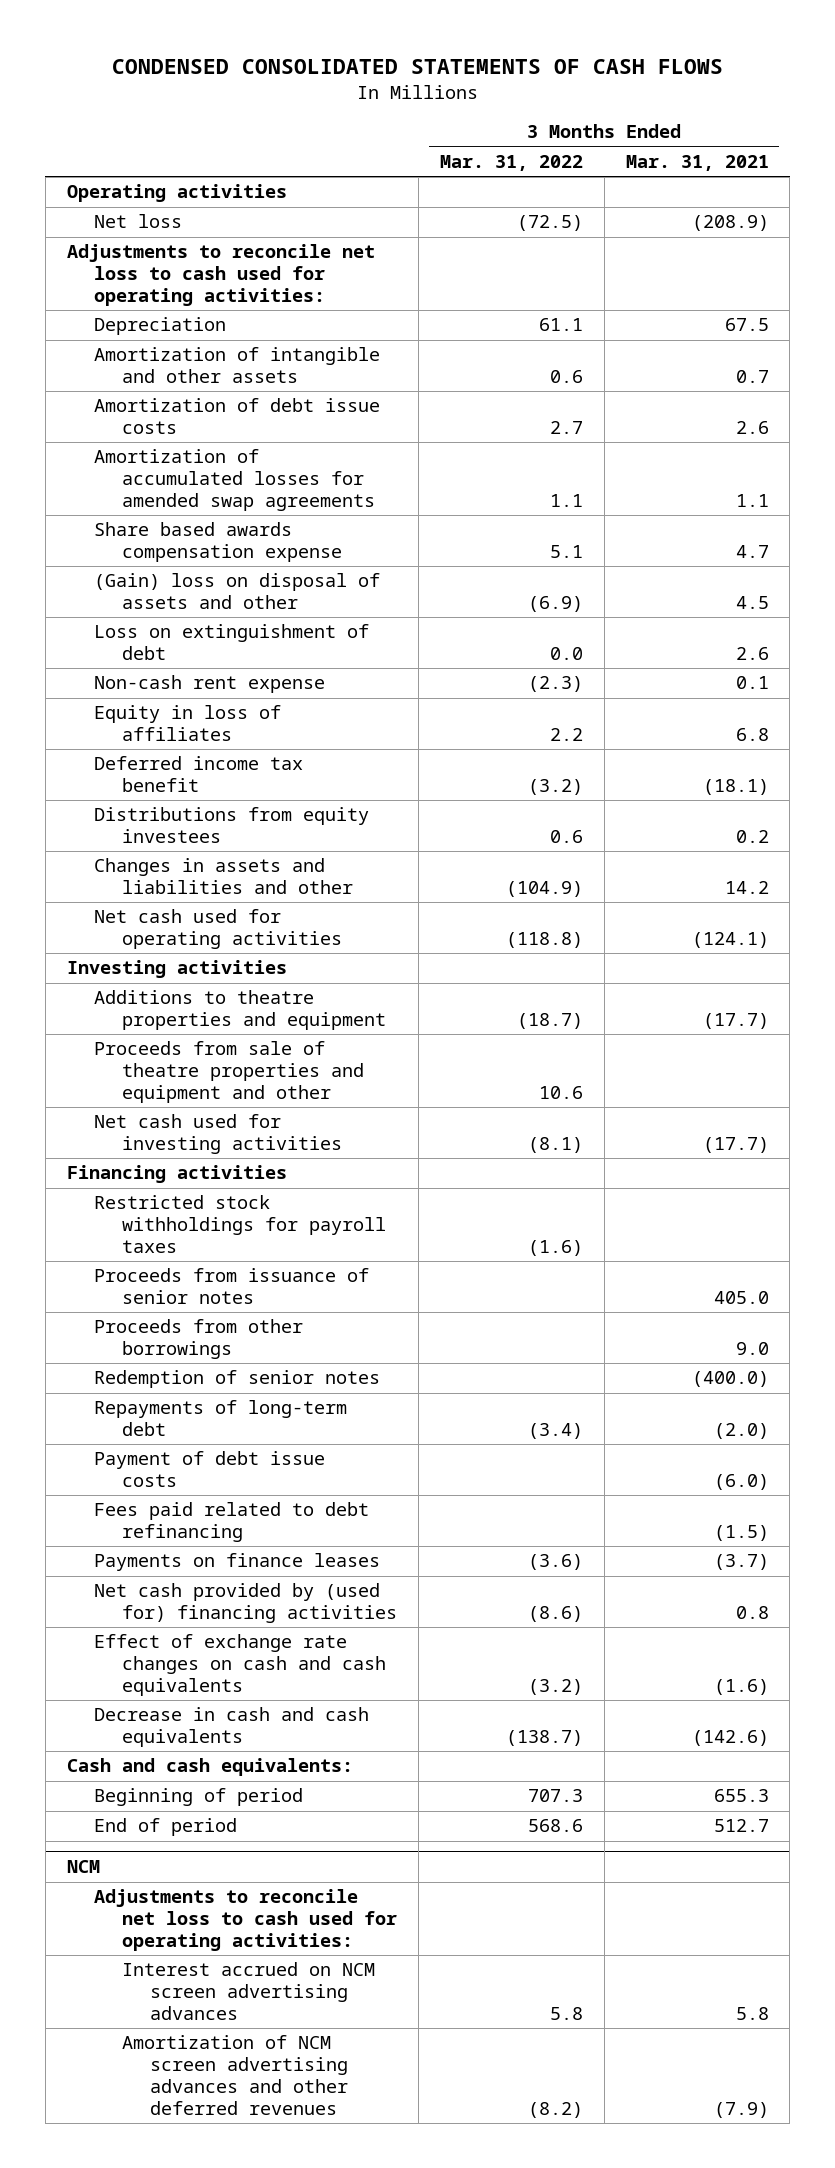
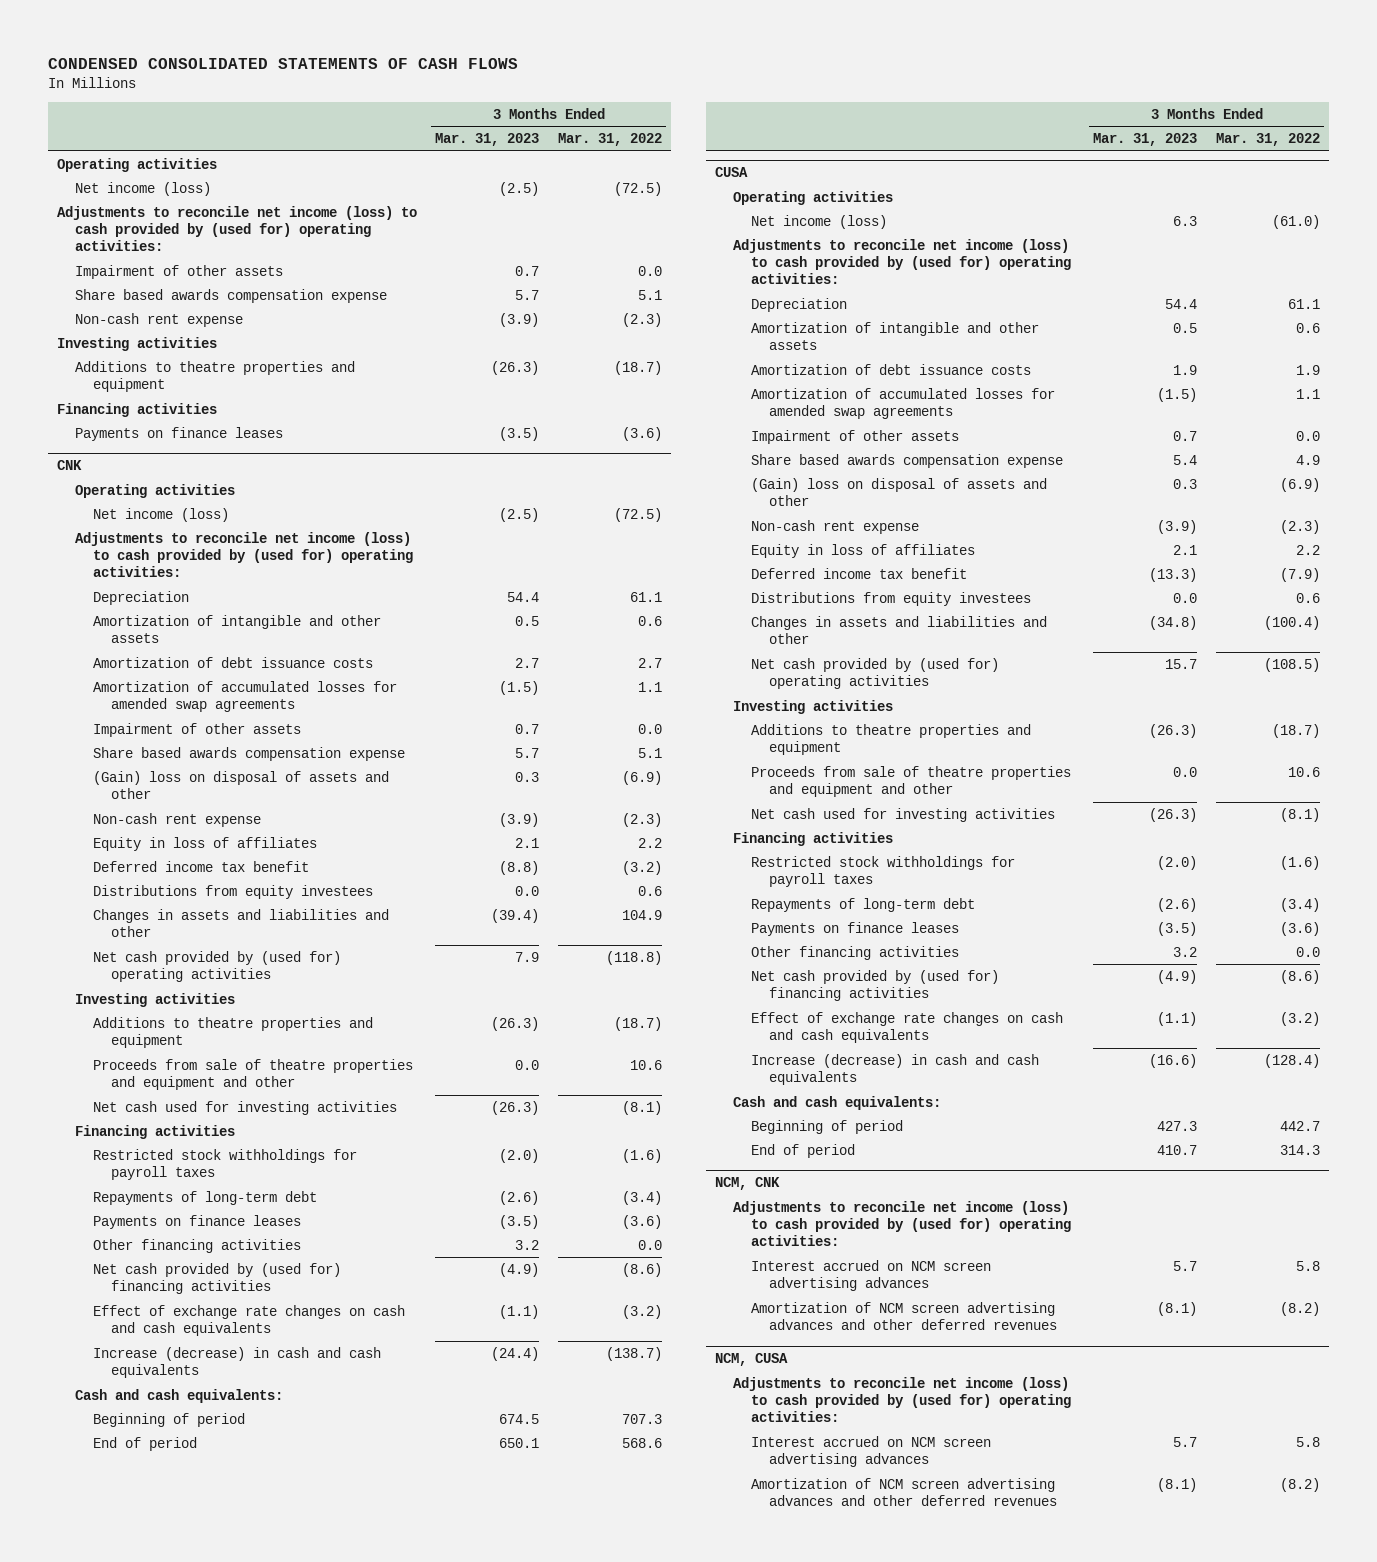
- | 3 Months Ended Mar. 31, 2022 | 3 Months Ended Mar. 31, 2021
+ | 3 Months Ended Mar. 31, 2023 | 3 Months Ended Mar. 31, 2022
- Net loss | (72.5) | (208.9)
- Adjustments to reconcile net loss to cash used for operating activities:
+ Net income (loss) | (2.5) | (72.5)
+ Adjustments to reconcile net income (loss) to cash provided by (used for) operating activities:
+ Impairment of other assets | 0.7 | 0.0
+ Share based awards compensation expense | 5.7 | 5.1
+ Non-cash rent expense | (3.9) | (2.3)
+ Investing activities
+ Additions to theatre properties and equipment | (26.3) | (18.7)
+ Financing activities
+ Payments on finance leases | (3.5) | (3.6)
+ CNK
+ Operating activities
+ Net income (loss) | (2.5) | (72.5)
+ Adjustments to reconcile net income (loss) to cash provided by (used for) operating activities:
- Amortization of debt issue costs | 2.7 | 2.6
+ Amortization of debt issuance costs | 2.7 | 2.7
+ Impairment of other assets | 0.7 | 0.0
- Loss on extinguishment of debt | 0.0 | 2.6
- Changes in assets and liabilities and other | (104.9) | 14.2
- Net cash used for operating activities | (118.8) | (124.1)
+ Changes in assets and liabilities and other | (39.4) | 104.9
+ Net cash provided by (used for) operating activities | 7.9 | (118.8)
- Proceeds from issuance of senior notes | | 405.0
- Proceeds from other borrowings | | 9.0
- Redemption of senior notes | | (400.0)
- Payment of debt issue costs | | (6.0)
- Fees paid related to debt refinancing | | (1.5)
+ Other financing activities | 3.2 | 0.0
- Decrease in cash and cash equivalents | (138.7) | (142.6)
+ Increase (decrease) in cash and cash equivalents | (24.4) | (138.7)
- NCM
- Adjustments to reconcile net loss to cash used for operating activities:
+ CUSA
+ Operating activities
+ Net income (loss) | 6.3 | (61.0)
+ Adjustments to reconcile net income (loss) to cash provided by (used for) operating activities:
+ Depreciation | 54.4 | 61.1
+ Amortization of intangible and other assets | 0.5 | 0.6
+ Amortization of debt issuance costs | 1.9 | 1.9
+ Amortization of accumulated losses for amended swap agreements | (1.5) | 1.1
+ Impairment of other assets | 0.7 | 0.0
+ Share based awards compensation expense | 5.4 | 4.9
+ (Gain) loss on disposal of assets and other | 0.3 | (6.9)
+ Non-cash rent expense | (3.9) | (2.3)
+ Equity in loss of affiliates | 2.1 | 2.2
+ Deferred income tax benefit | (13.3) | (7.9)
+ Distributions from equity investees | 0.0 | 0.6
+ Changes in assets and liabilities and other | (34.8) | (100.4)
+ Net cash provided by (used for) operating activities | 15.7 | (108.5)
+ Investing activities
+ Additions to theatre properties and equipment | (26.3) | (18.7)
+ Proceeds from sale of theatre properties and equipment and other | 0.0 | 10.6
+ Net cash used for investing activities | (26.3) | (8.1)
+ Financing activities
+ Restricted stock withholdings for payroll taxes | (2.0) | (1.6)
+ Repayments of long-term debt | (2.6) | (3.4)
+ Payments on finance leases | (3.5) | (3.6)
+ Other financing activities | 3.2 | 0.0
+ Net cash provided by (used for) financing activities | (4.9) | (8.6)
+ Effect of exchange rate changes on cash and cash equivalents | (1.1) | (3.2)
+ Increase (decrease) in cash and cash equivalents | (16.6) | (128.4)
+ Cash and cash equivalents:
+ Beginning of period | 427.3 | 442.7
+ End of period | 410.7 | 314.3
+ NCM, CNK
+ Adjustments to reconcile net income (loss) to cash provided by (used for) operating activities:
+ NCM, CUSA
+ Adjustments to reconcile net income (loss) to cash provided by (used for) operating activities:
+ Interest accrued on NCM screen advertising advances | 5.7 | 5.8
+ Amortization of NCM screen advertising advances and other deferred revenues | (8.1) | (8.2)

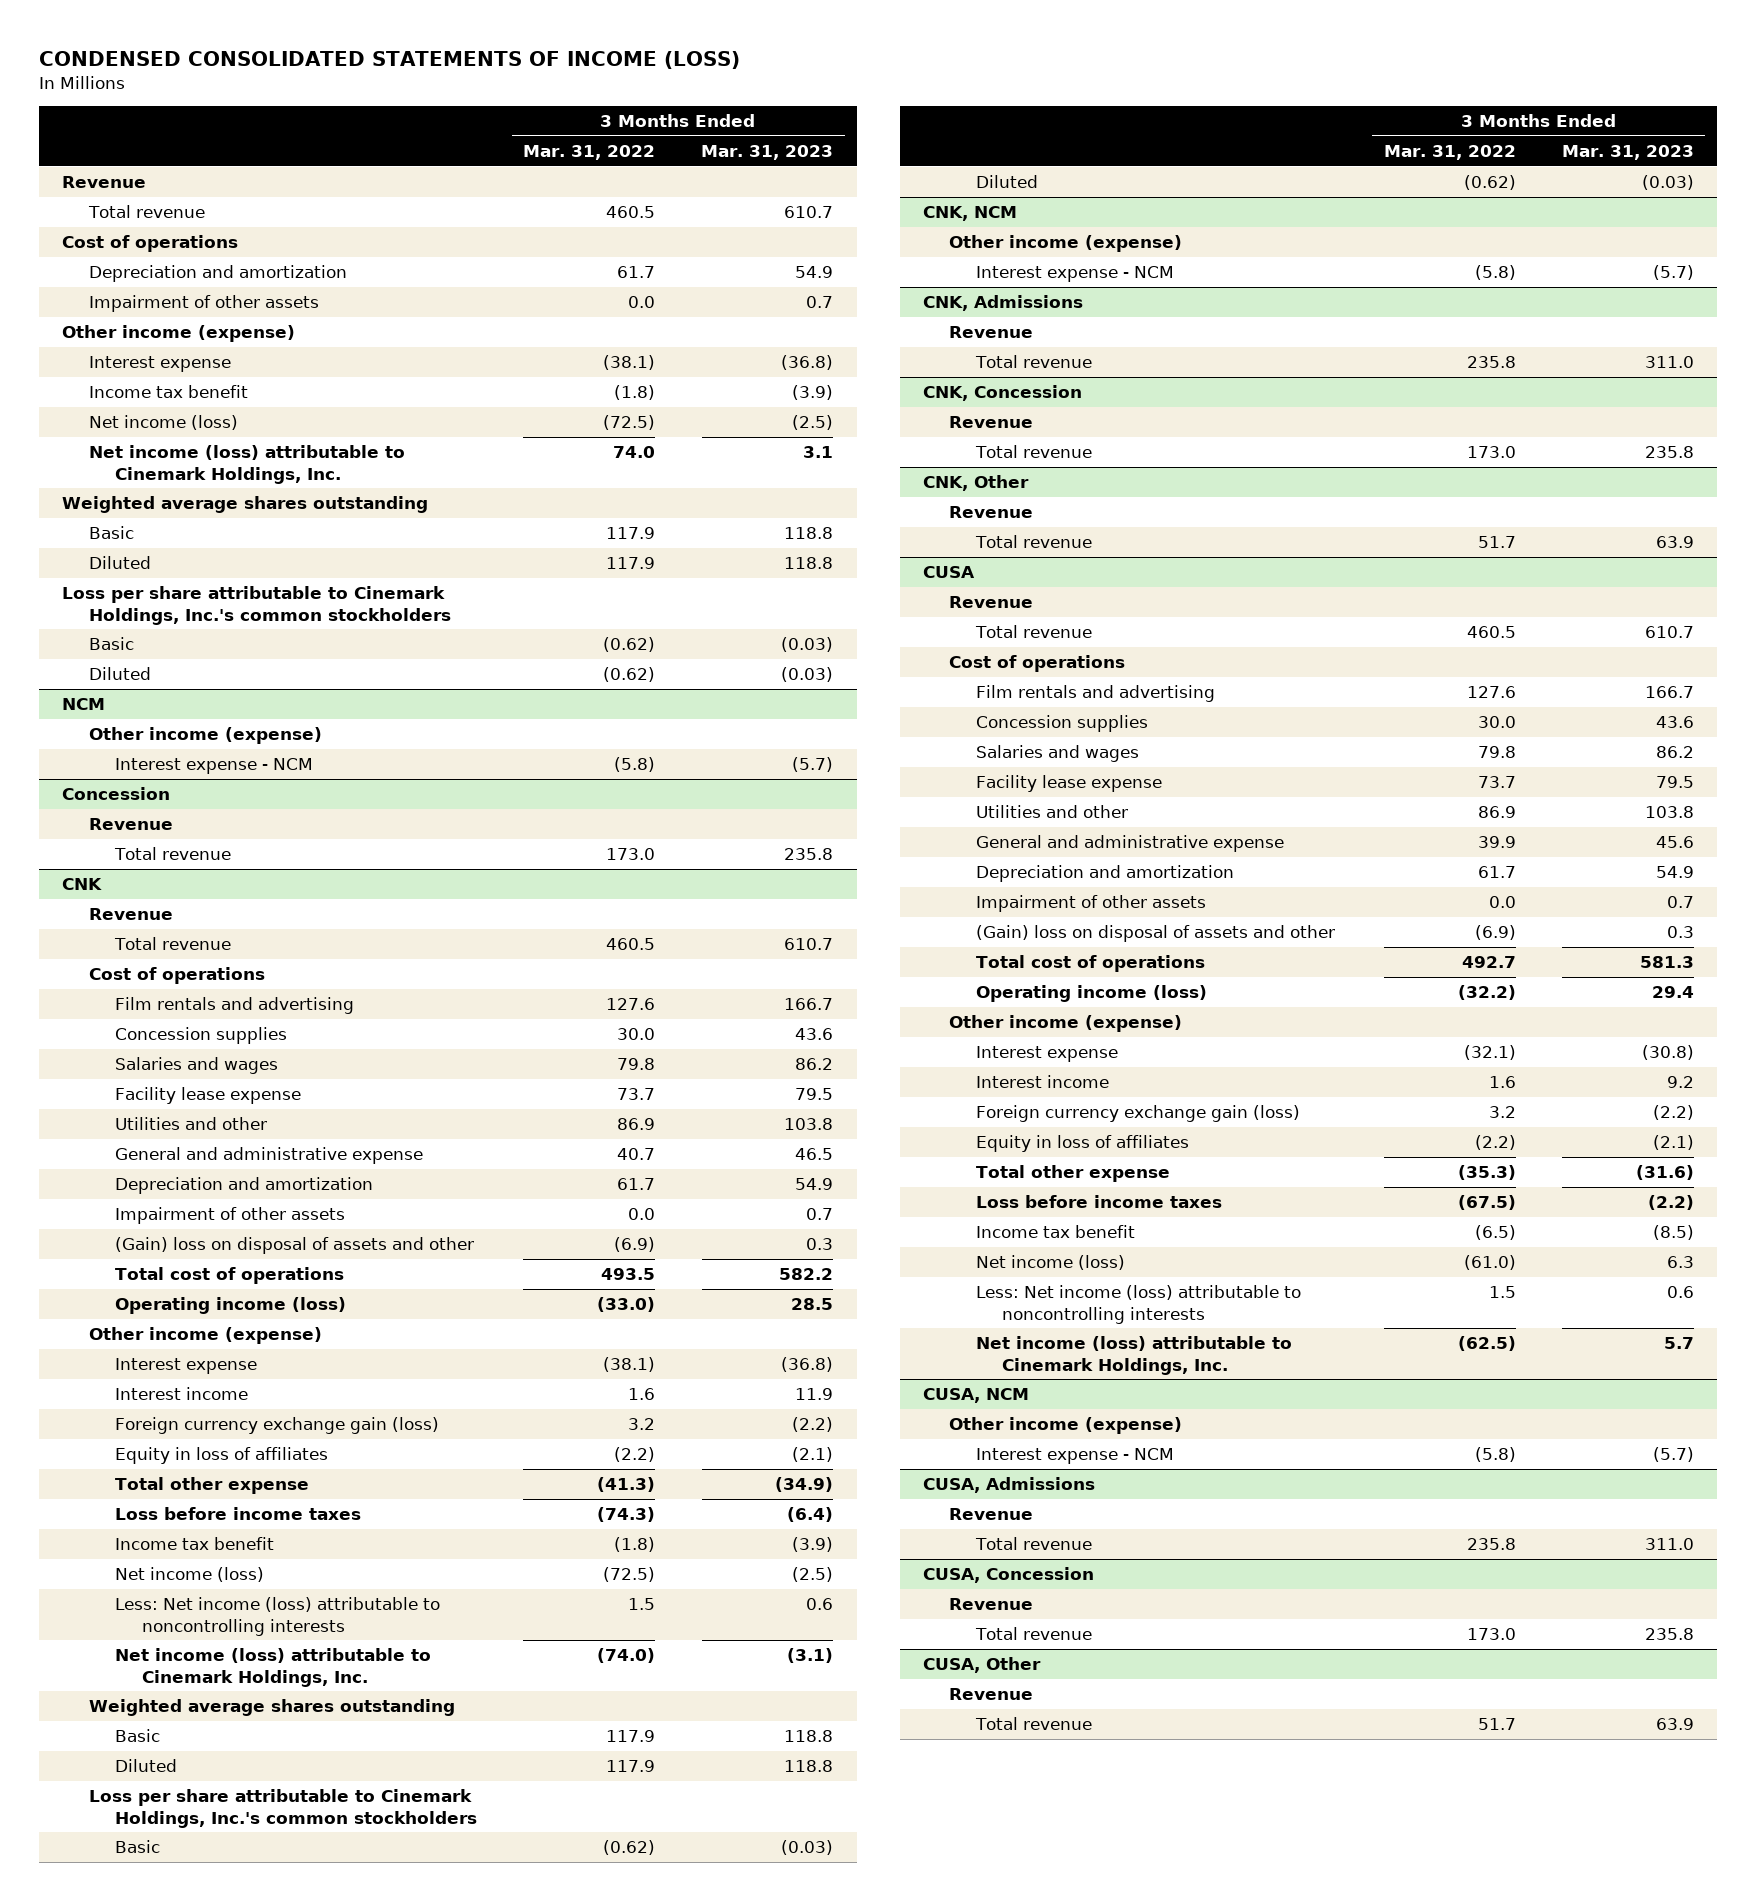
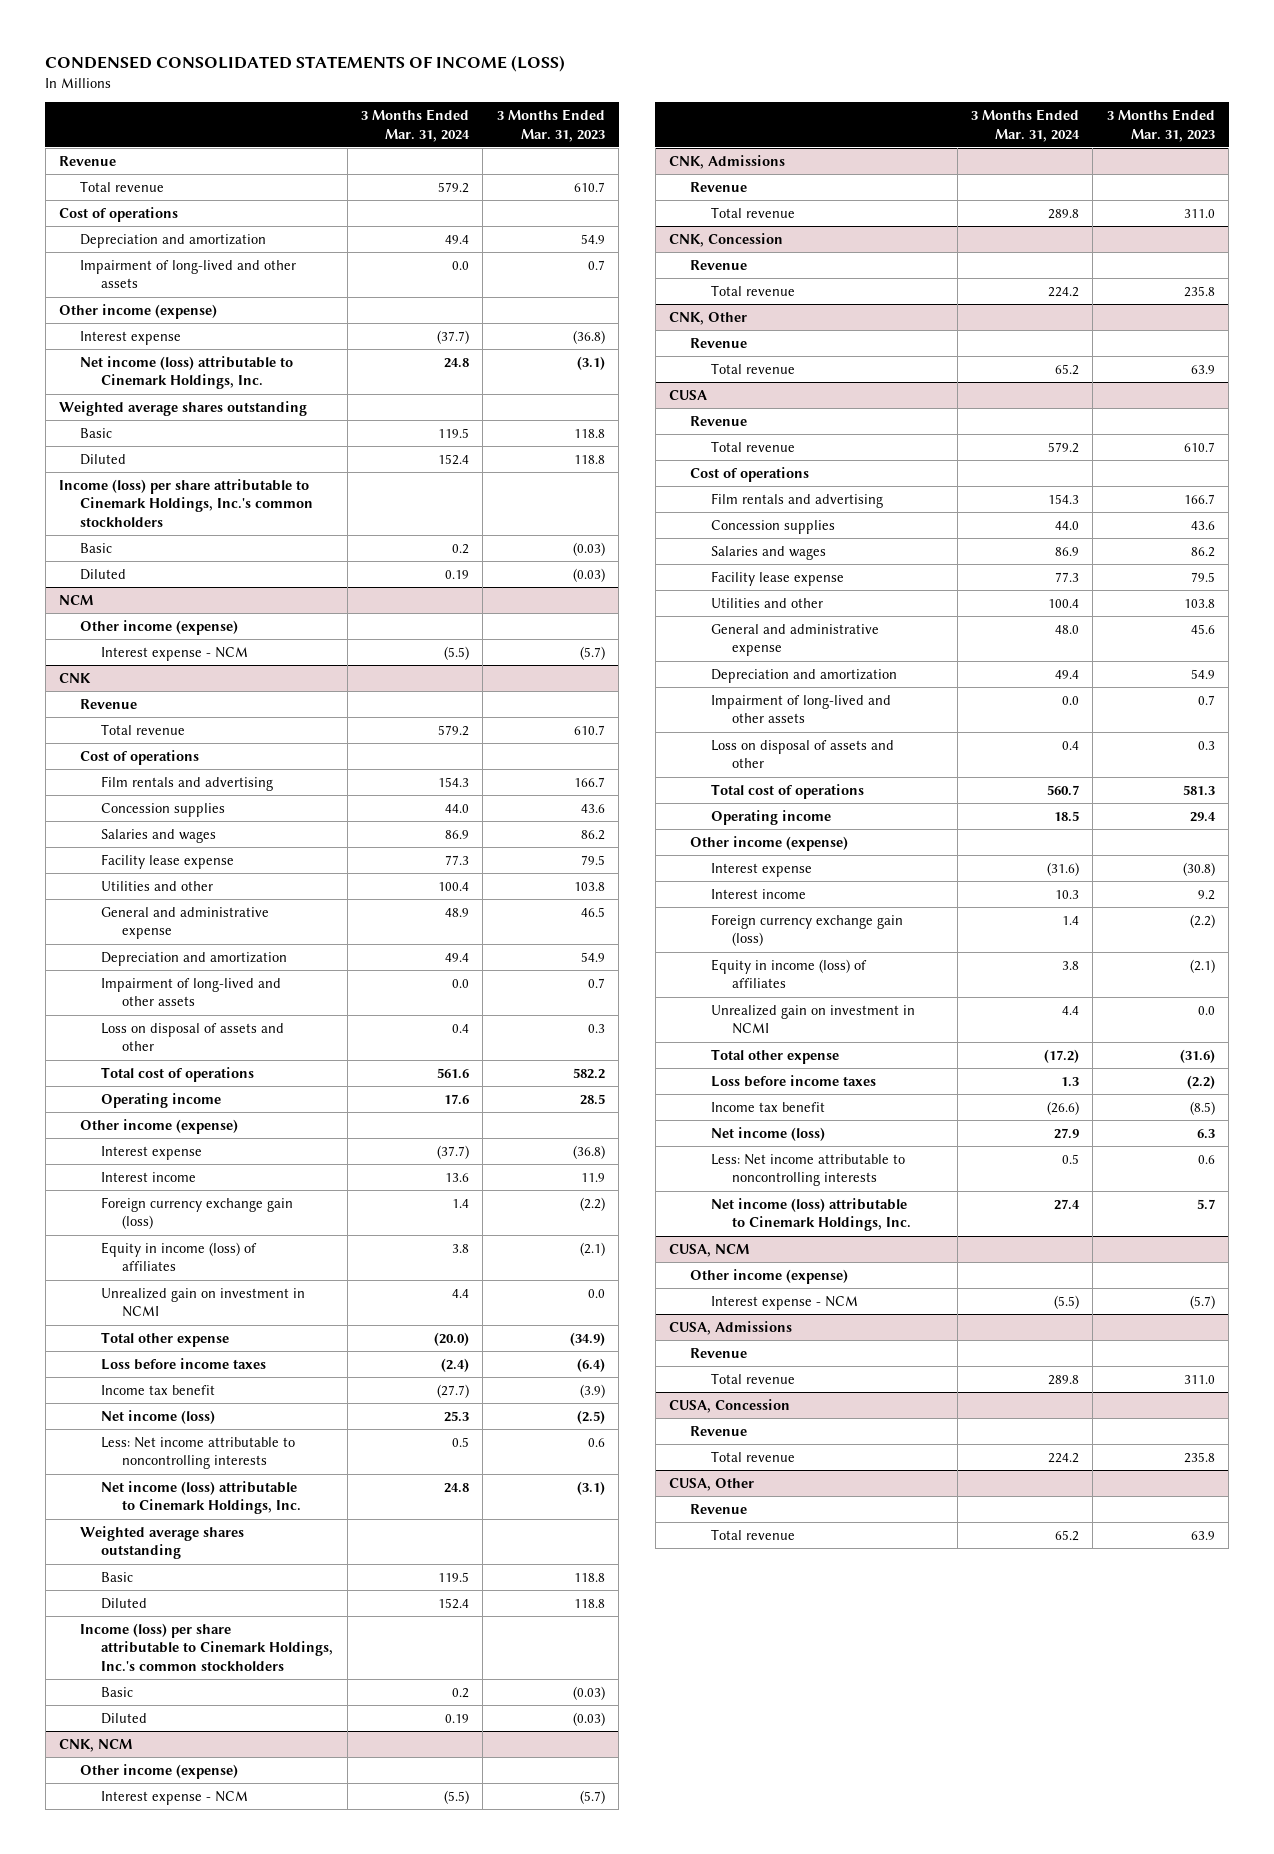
- | 3 Months Ended Mar. 31, 2022 | 3 Months Ended Mar. 31, 2023
+ | 3 Months Ended Mar. 31, 2024 | 3 Months Ended Mar. 31, 2023
- Impairment of other assets | 0.0 | 0.7
+ Impairment of long-lived and other assets | 0.0 | 0.7
- Income tax benefit | (1.8) | (3.9)
- Net income (loss) | (72.5) | (2.5)
- Net income (loss) attributable to Cinemark Holdings, Inc. | 74.0 | 3.1
+ Net income (loss) attributable to Cinemark Holdings, Inc. | 24.8 | (3.1)
- Loss per share attributable to Cinemark Holdings, Inc.'s common stockholders
+ Income (loss) per share attributable to Cinemark Holdings, Inc.'s common stockholders
- Concession
- Revenue
- Total revenue | 173.0 | 235.8
@ CNK
- Impairment of other assets | 0.0 | 0.7
- (Gain) loss on disposal of assets and other | (6.9) | 0.3
+ Impairment of long-lived and other assets | 0.0 | 0.7
+ Loss on disposal of assets and other | 0.4 | 0.3
- Operating income (loss) | (33.0) | 28.5
+ Operating income | 17.6 | 28.5
- Equity in loss of affiliates | (2.2) | (2.1)
+ Equity in income (loss) of affiliates | 3.8 | (2.1)
+ Unrealized gain on investment in NCMI | 4.4 | 0.0
- Less: Net income (loss) attributable to noncontrolling interests | 1.5 | 0.6
+ Less: Net income attributable to noncontrolling interests | 0.5 | 0.6
- Loss per share attributable to Cinemark Holdings, Inc.'s common stockholders
+ Income (loss) per share attributable to Cinemark Holdings, Inc.'s common stockholders
@ CUSA
- Impairment of other assets | 0.0 | 0.7
- (Gain) loss on disposal of assets and other | (6.9) | 0.3
+ Impairment of long-lived and other assets | 0.0 | 0.7
+ Loss on disposal of assets and other | 0.4 | 0.3
- Operating income (loss) | (32.2) | 29.4
+ Operating income | 18.5 | 29.4
- Equity in loss of affiliates | (2.2) | (2.1)
+ Equity in income (loss) of affiliates | 3.8 | (2.1)
+ Unrealized gain on investment in NCMI | 4.4 | 0.0
- Less: Net income (loss) attributable to noncontrolling interests | 1.5 | 0.6
+ Less: Net income attributable to noncontrolling interests | 0.5 | 0.6

